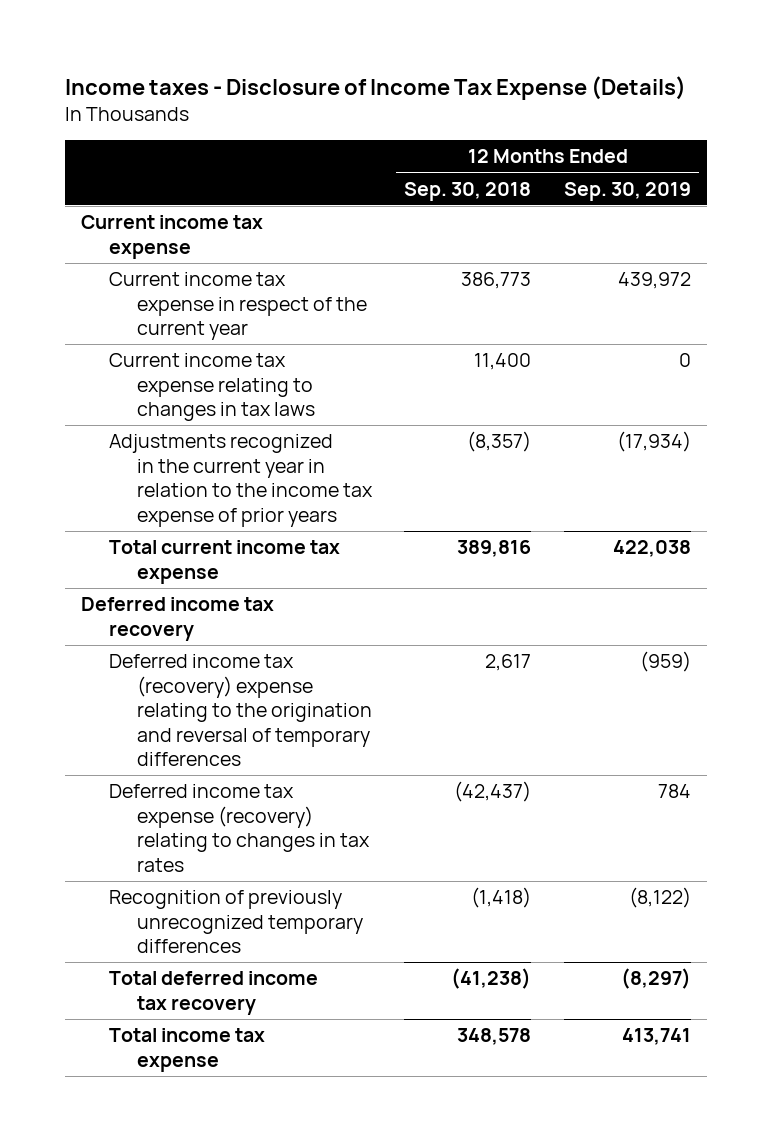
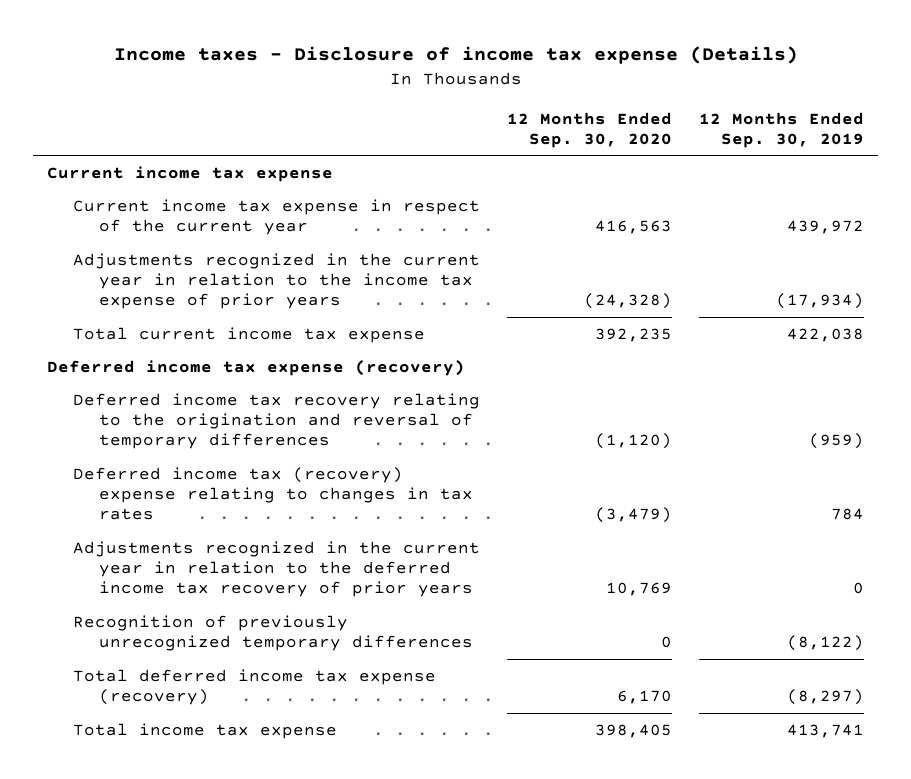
- Income taxes - Disclosure of Income Tax Expense (Details)
+ Income taxes - Disclosure of income tax expense (Details)
- | 12 Months Ended Sep. 30, 2018 | 12 Months Ended Sep. 30, 2019
+ | 12 Months Ended Sep. 30, 2020 | 12 Months Ended Sep. 30, 2019
- Current income tax expense relating to changes in tax laws | 11,400 | 0
- Deferred income tax recovery
- Deferred income tax (recovery) expense relating to the origination and reversal of temporary differences | 2,617 | (959)
- Deferred income tax expense (recovery) relating to changes in tax rates | (42,437) | 784
+ Deferred income tax expense (recovery)
+ Deferred income tax recovery relating to the origination and reversal of temporary differences | (1,120) | (959)
+ Deferred income tax (recovery) expense relating to changes in tax rates | (3,479) | 784
+ Adjustments recognized in the current year in relation to the deferred income tax recovery of prior years | 10,769 | 0
- Total deferred income tax recovery | (41,238) | (8,297)
+ Total deferred income tax expense (recovery) | 6,170 | (8,297)

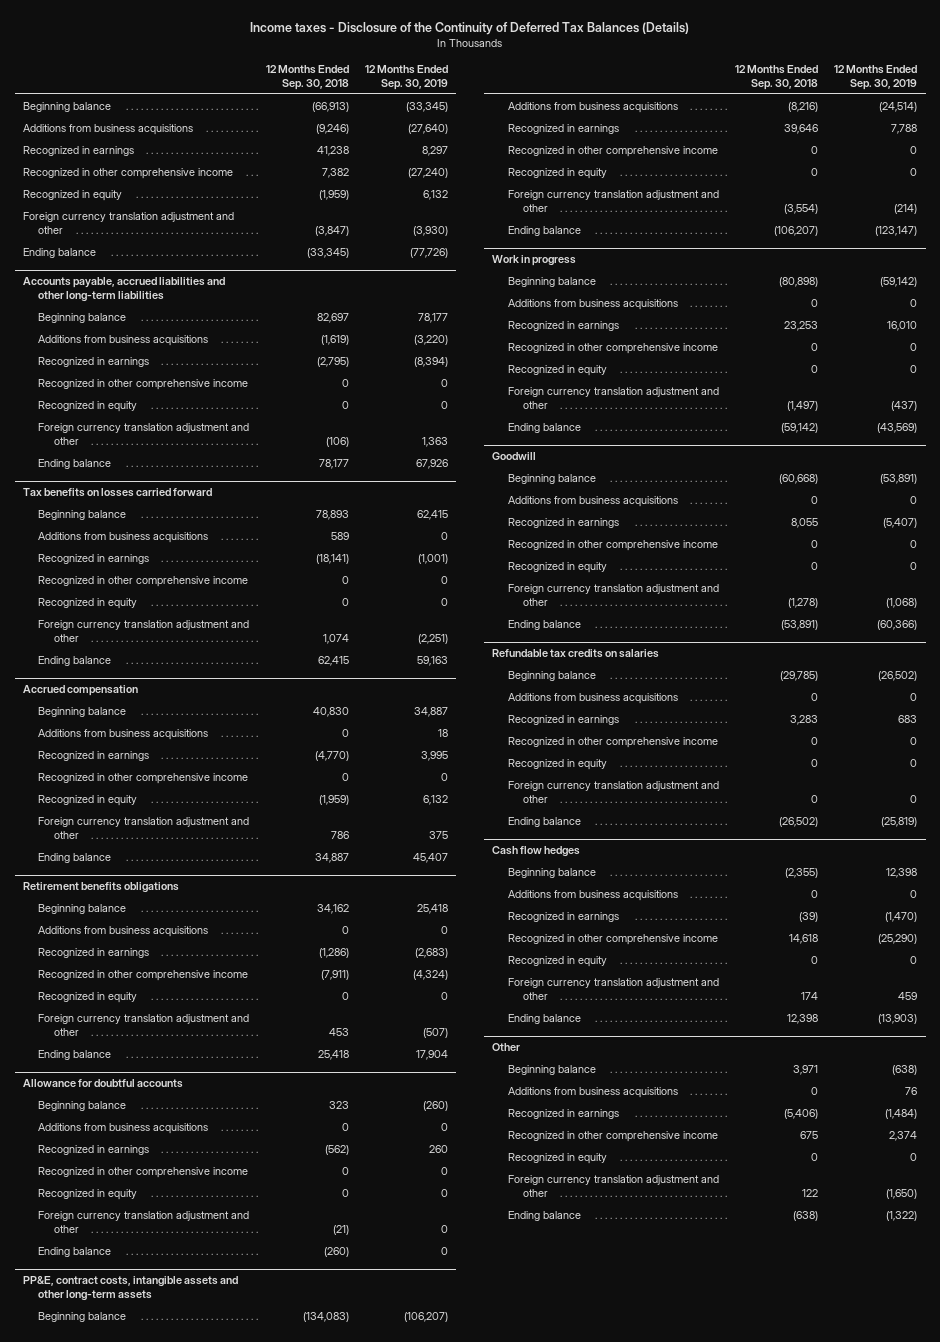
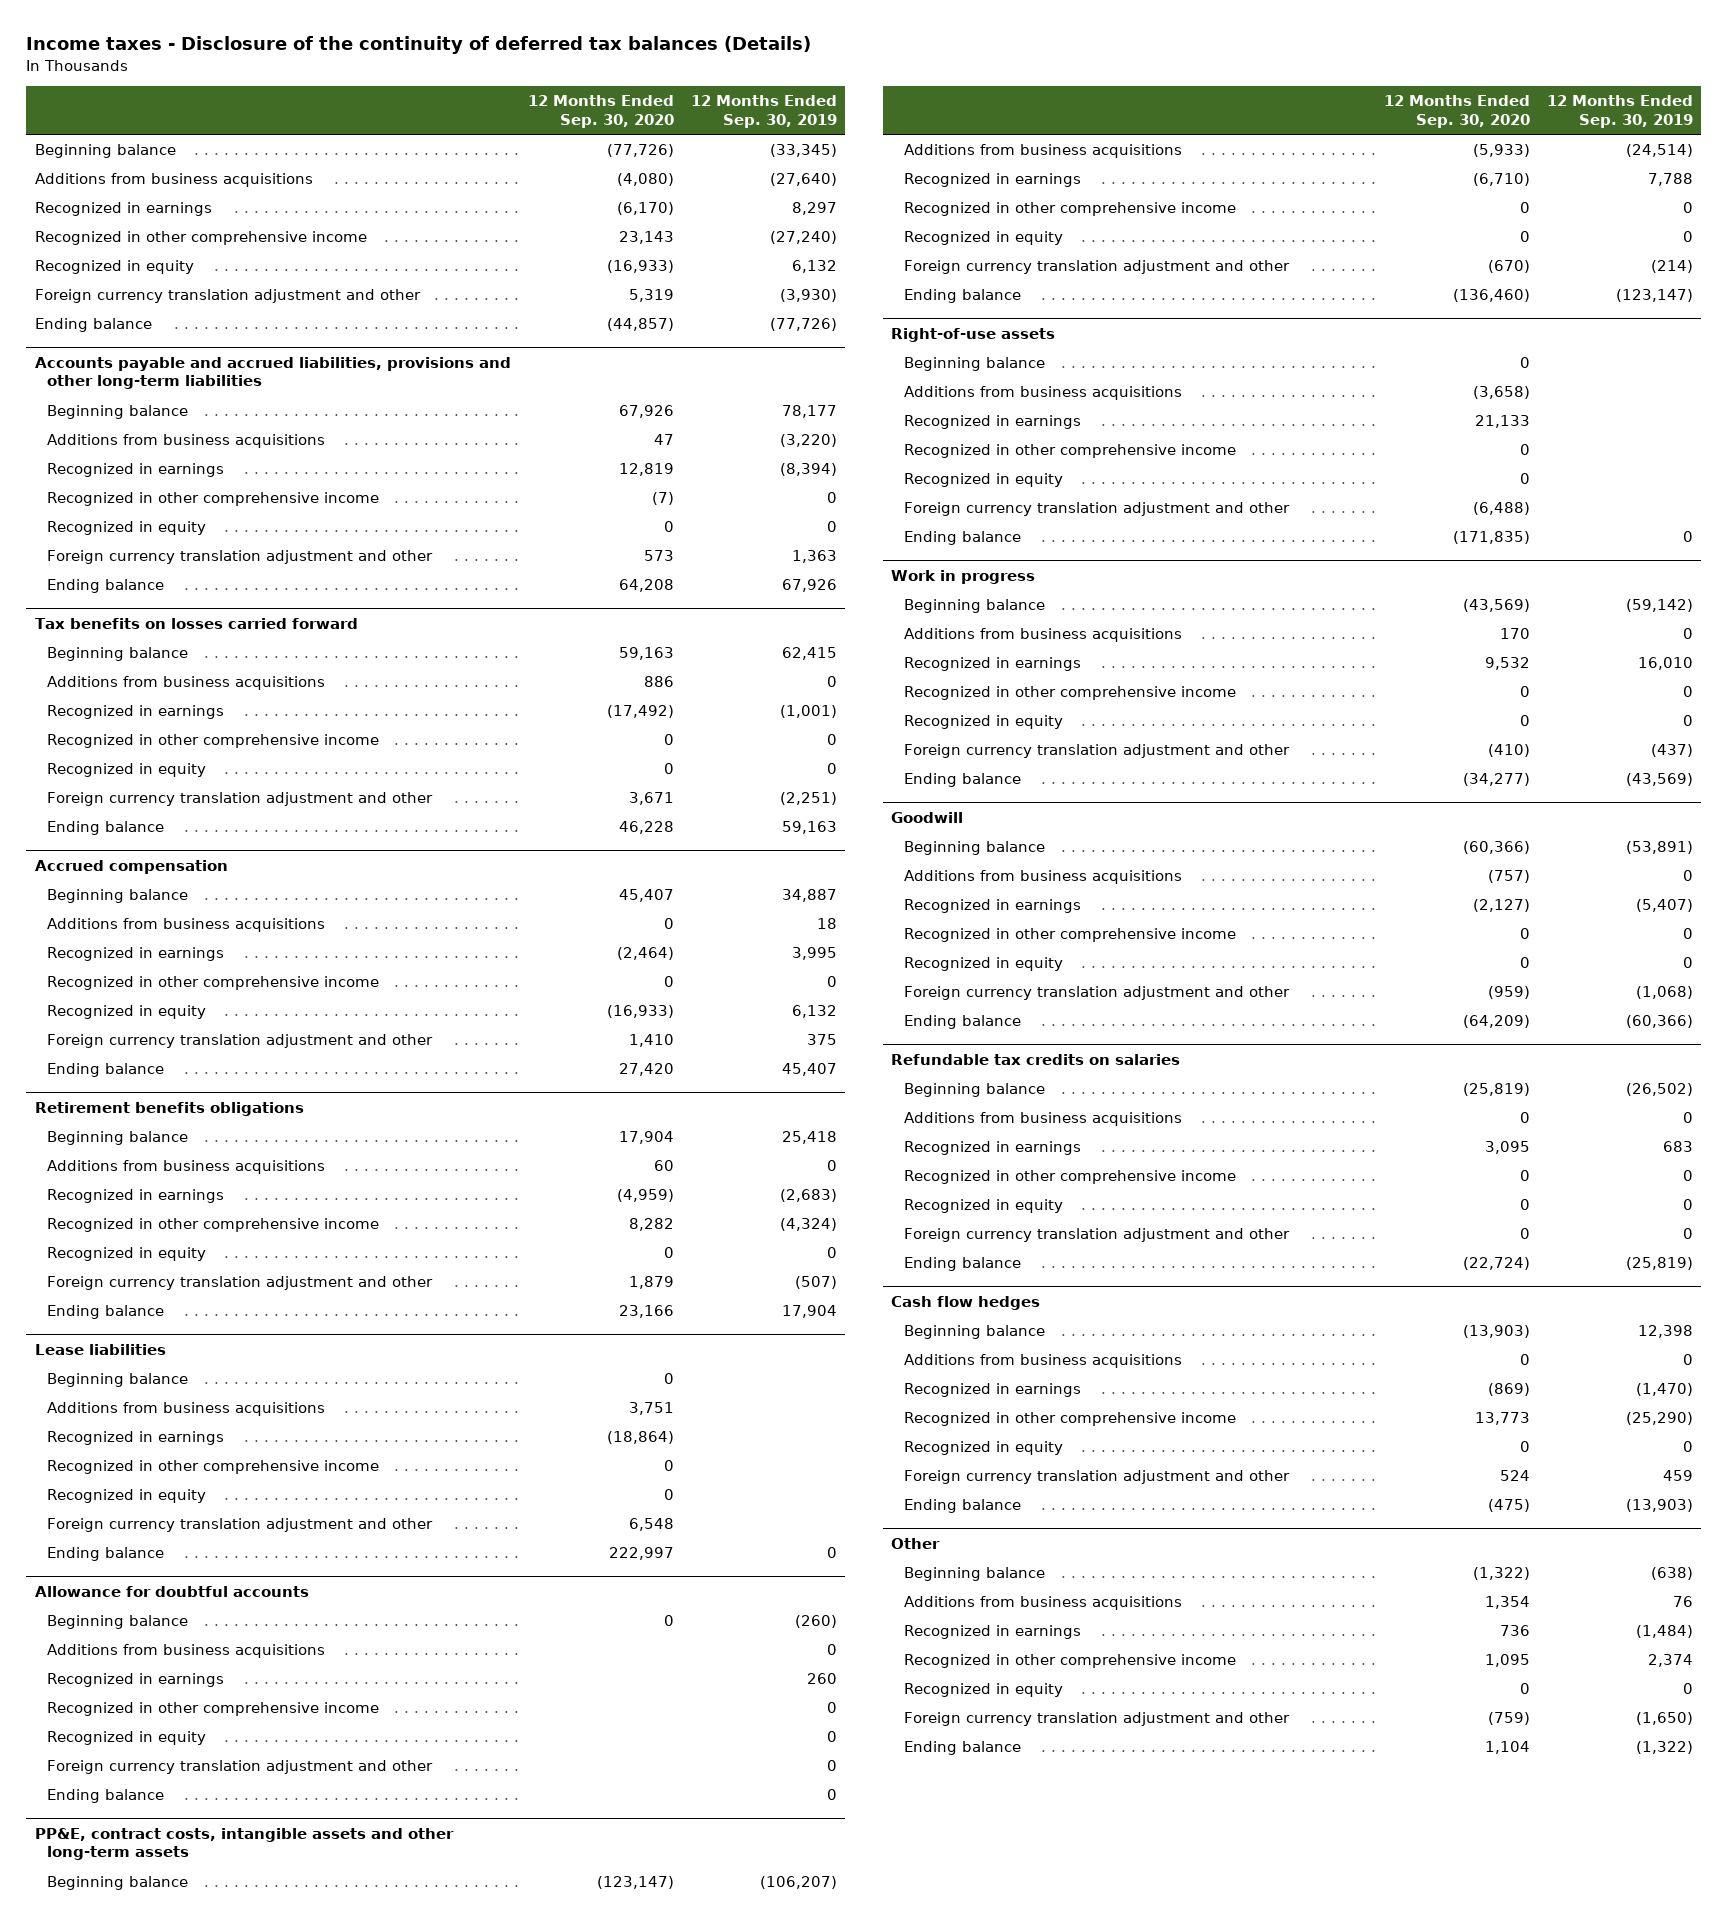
- Income taxes - Disclosure of the Continuity of Deferred Tax Balances (Details)
+ Income taxes - Disclosure of the continuity of deferred tax balances (Details)
- | 12 Months Ended Sep. 30, 2018 | 12 Months Ended Sep. 30, 2019
+ | 12 Months Ended Sep. 30, 2020 | 12 Months Ended Sep. 30, 2019
- Accounts payable, accrued liabilities and other long-term liabilities
+ Accounts payable and accrued liabilities, provisions and other long-term liabilities
+ Lease liabilities
+ Beginning balance | 0 |
+ Additions from business acquisitions | 3,751 |
+ Recognized in earnings | (18,864) |
+ Recognized in other comprehensive income | 0 |
+ Recognized in equity | 0 |
+ Foreign currency translation adjustment and other | 6,548 |
+ Ending balance | 222,997 | 0
+ Right-of-use assets
+ Beginning balance | 0 |
+ Additions from business acquisitions | (3,658) |
+ Recognized in earnings | 21,133 |
+ Recognized in other comprehensive income | 0 |
+ Recognized in equity | 0 |
+ Foreign currency translation adjustment and other | (6,488) |
+ Ending balance | (171,835) | 0

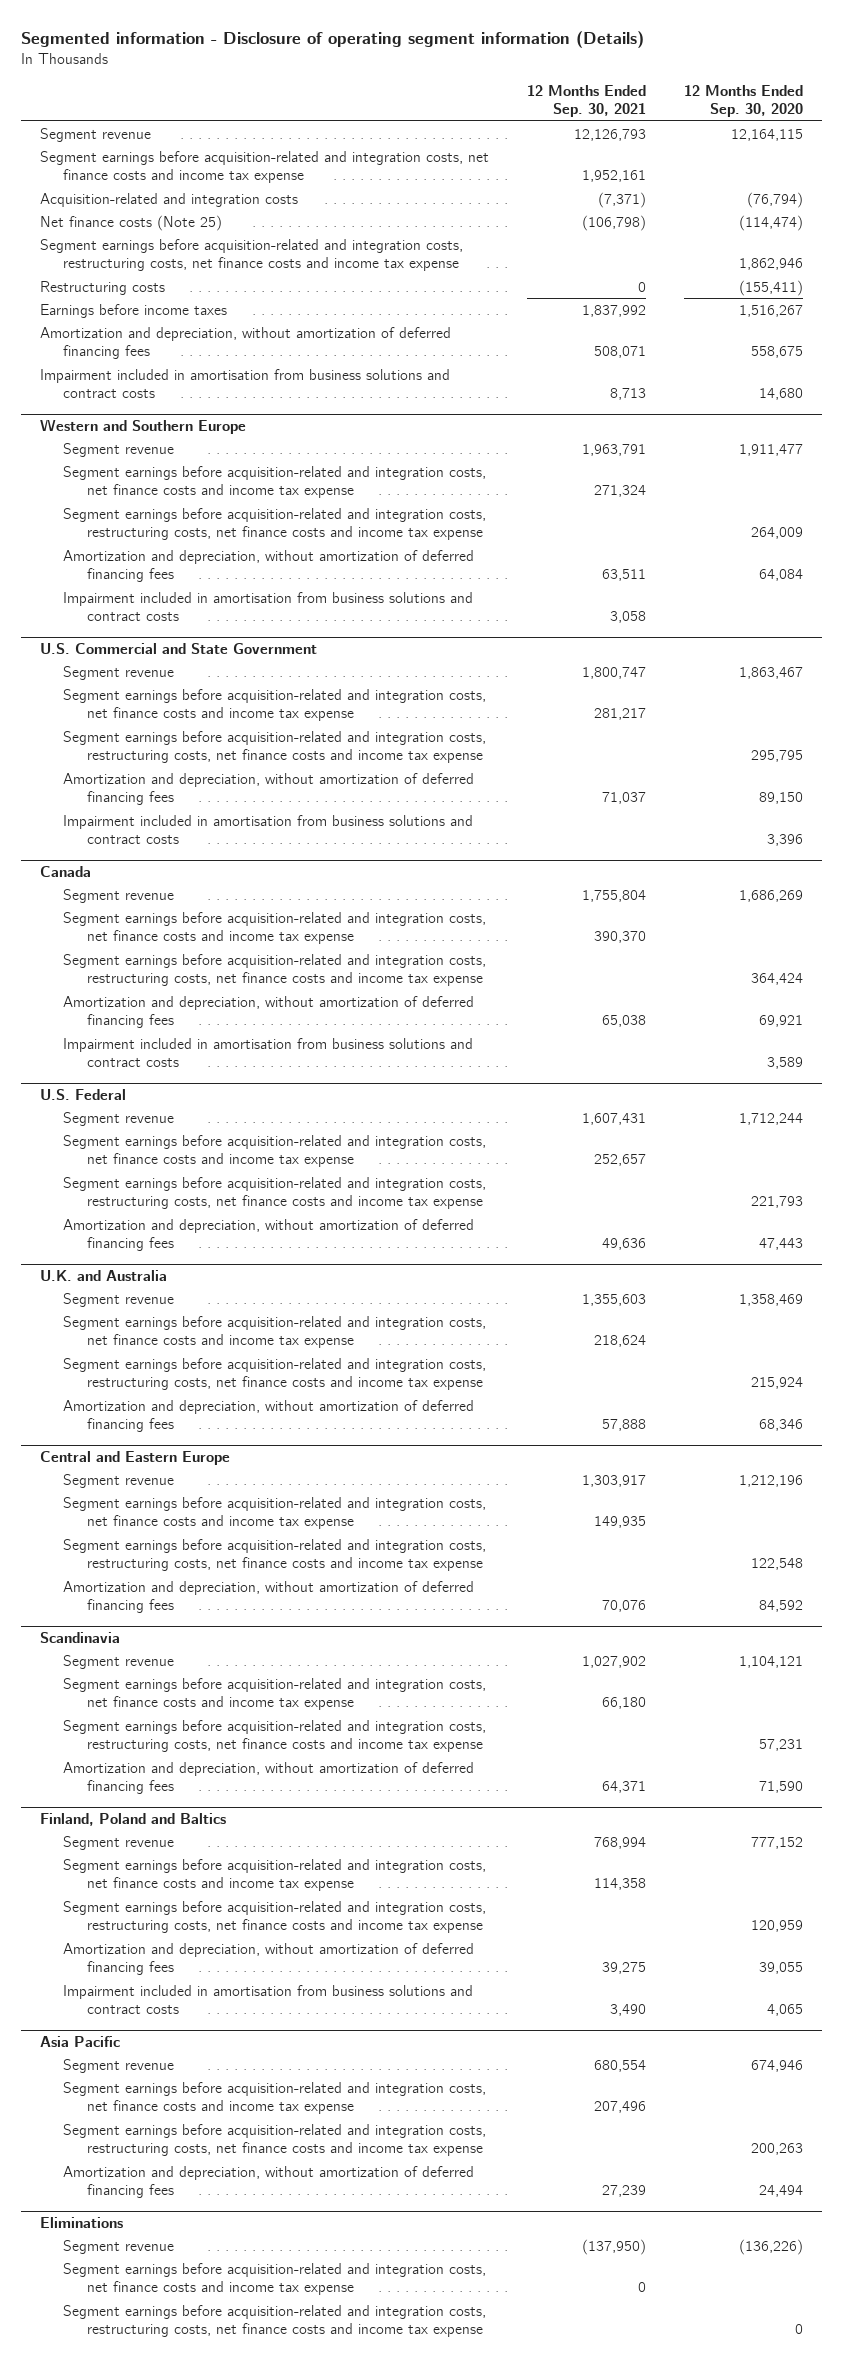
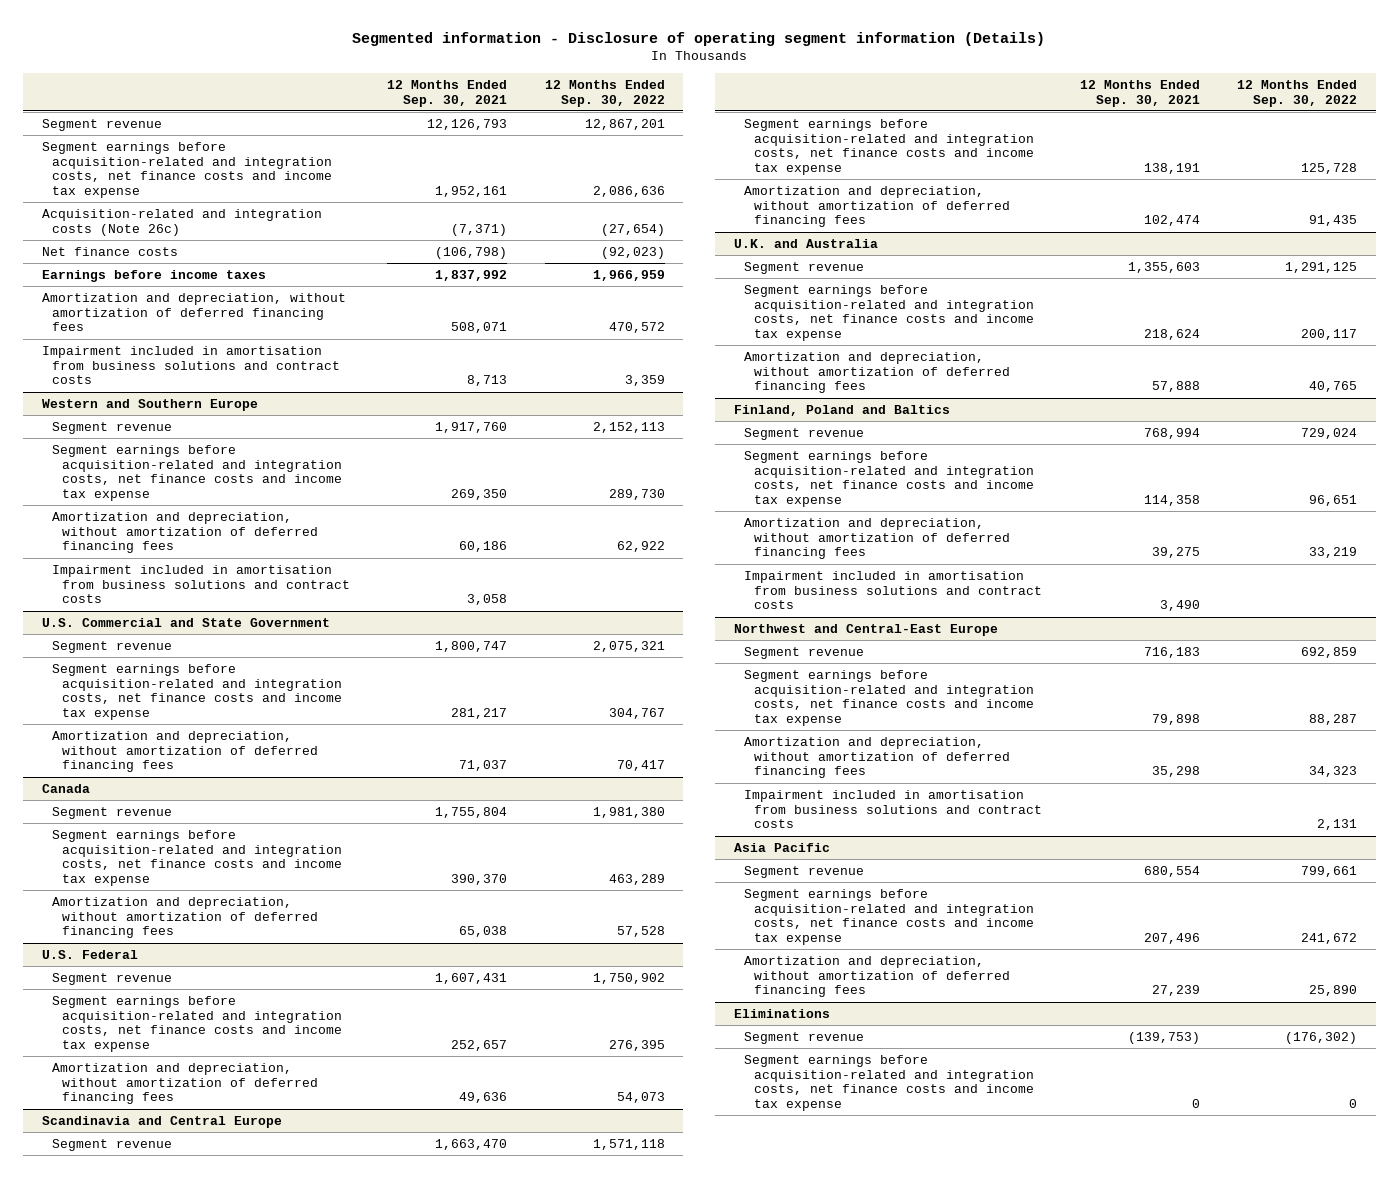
- | 12 Months Ended Sep. 30, 2021 | 12 Months Ended Sep. 30, 2020
+ | 12 Months Ended Sep. 30, 2021 | 12 Months Ended Sep. 30, 2022
- Acquisition-related and integration costs | (7,371) | (76,794)
- Net finance costs (Note 25) | (106,798) | (114,474)
- Segment earnings before acquisition-related and integration costs, restructuring costs, net finance costs and income tax expense | | 1,862,946
- Restructuring costs | 0 | (155,411)
+ Acquisition-related and integration costs (Note 26c) | (7,371) | (27,654)
+ Net finance costs | (106,798) | (92,023)
@ Western and Southern Europe
- Segment revenue | 1,963,791 | 1,911,477
- Segment earnings before acquisition-related and integration costs, net finance costs and income tax expense | 271,324 |
- Segment earnings before acquisition-related and integration costs, restructuring costs, net finance costs and income tax expense | | 264,009
- Amortization and depreciation, without amortization of deferred financing fees | 63,511 | 64,084
+ Segment revenue | 1,917,760 | 2,152,113
+ Segment earnings before acquisition-related and integration costs, net finance costs and income tax expense | 269,350 | 289,730
+ Amortization and depreciation, without amortization of deferred financing fees | 60,186 | 62,922
@ U.S. Commercial and State Government
- Segment earnings before acquisition-related and integration costs, restructuring costs, net finance costs and income tax expense | | 295,795
- Impairment included in amortisation from business solutions and contract costs | | 3,396
@ Canada
- Segment earnings before acquisition-related and integration costs, restructuring costs, net finance costs and income tax expense | | 364,424
- Impairment included in amortisation from business solutions and contract costs | | 3,589
@ U.S. Federal
- Segment earnings before acquisition-related and integration costs, restructuring costs, net finance costs and income tax expense | | 221,793
+ Scandinavia and Central Europe
+ Segment revenue | 1,663,470 | 1,571,118
+ Segment earnings before acquisition-related and integration costs, net finance costs and income tax expense | 138,191 | 125,728
+ Amortization and depreciation, without amortization of deferred financing fees | 102,474 | 91,435
@ U.K. and Australia
- Segment earnings before acquisition-related and integration costs, restructuring costs, net finance costs and income tax expense | | 215,924
- Central and Eastern Europe
- Segment revenue | 1,303,917 | 1,212,196
- Segment earnings before acquisition-related and integration costs, net finance costs and income tax expense | 149,935 |
- Segment earnings before acquisition-related and integration costs, restructuring costs, net finance costs and income tax expense | | 122,548
- Amortization and depreciation, without amortization of deferred financing fees | 70,076 | 84,592
- Scandinavia
- Segment revenue | 1,027,902 | 1,104,121
- Segment earnings before acquisition-related and integration costs, net finance costs and income tax expense | 66,180 |
- Segment earnings before acquisition-related and integration costs, restructuring costs, net finance costs and income tax expense | | 57,231
- Amortization and depreciation, without amortization of deferred financing fees | 64,371 | 71,590
@ Finland, Poland and Baltics
- Segment earnings before acquisition-related and integration costs, restructuring costs, net finance costs and income tax expense | | 120,959
+ Northwest and Central-East Europe
+ Segment revenue | 716,183 | 692,859
+ Segment earnings before acquisition-related and integration costs, net finance costs and income tax expense | 79,898 | 88,287
+ Amortization and depreciation, without amortization of deferred financing fees | 35,298 | 34,323
+ Impairment included in amortisation from business solutions and contract costs | | 2,131
@ Asia Pacific
- Segment earnings before acquisition-related and integration costs, restructuring costs, net finance costs and income tax expense | | 200,263
@ Eliminations
- Segment revenue | (137,950) | (136,226)
+ Segment revenue | (139,753) | (176,302)
- Segment earnings before acquisition-related and integration costs, restructuring costs, net finance costs and income tax expense | | 0

